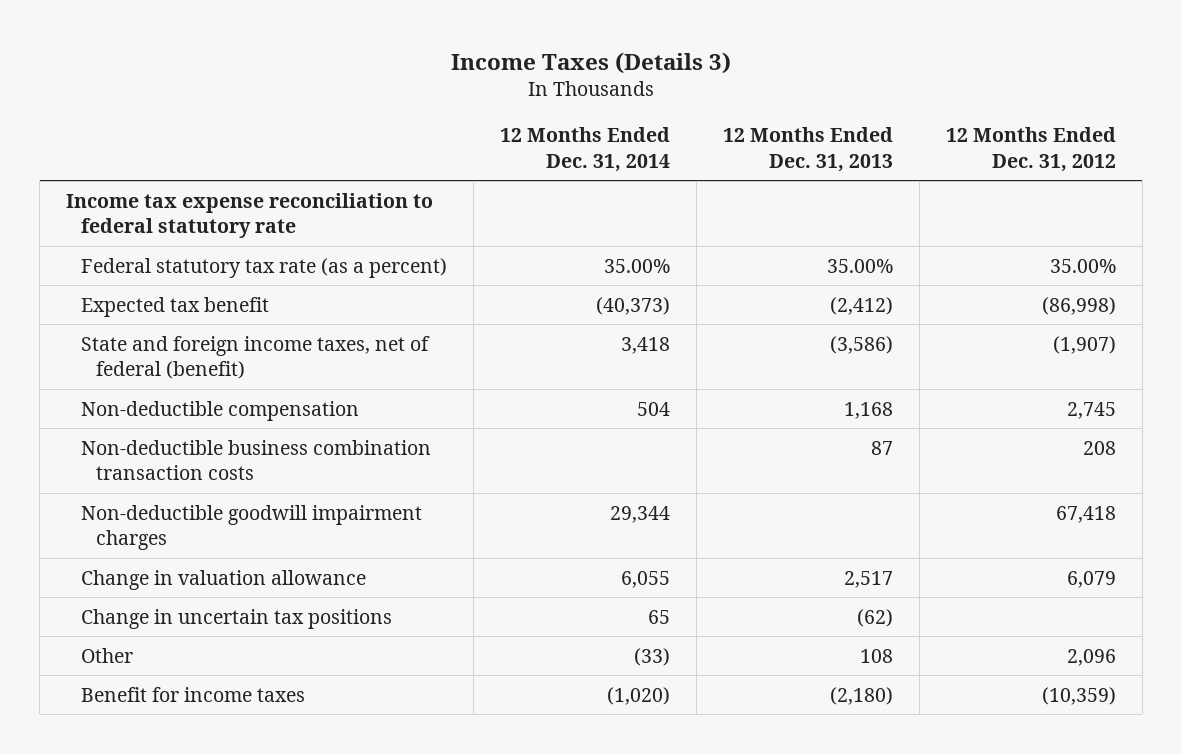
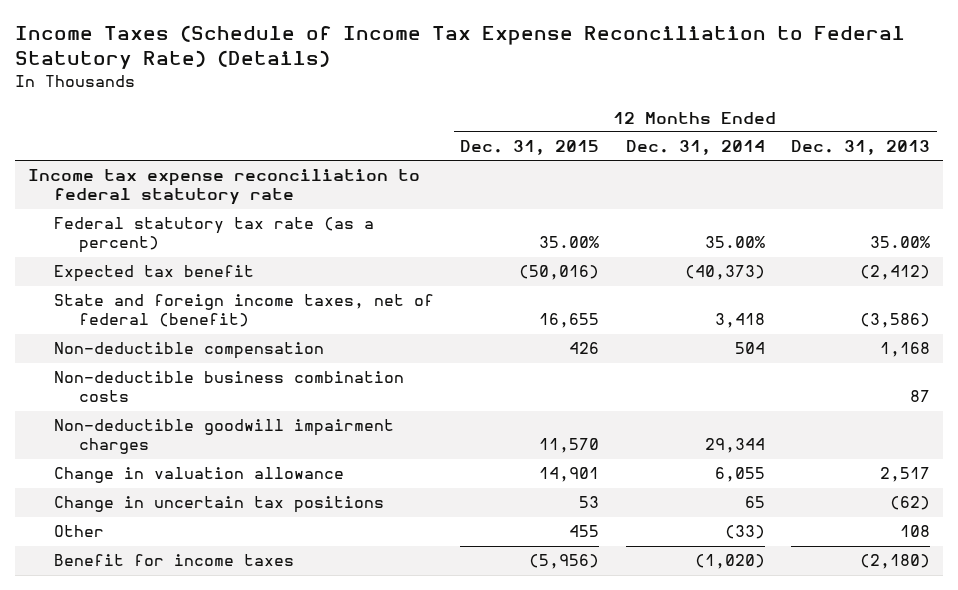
- Income Taxes (Details 3)
+ Income Taxes (Schedule of Income Tax Expense Reconciliation to Federal Statutory Rate) (Details)
- | 12 Months Ended Dec. 31, 2014 | 12 Months Ended Dec. 31, 2013 | 12 Months Ended Dec. 31, 2012
+ | 12 Months Ended Dec. 31, 2015 | 12 Months Ended Dec. 31, 2014 | 12 Months Ended Dec. 31, 2013
- Non-deductible business combination transaction costs | | 87 | 208
+ Non-deductible business combination costs | | | 87

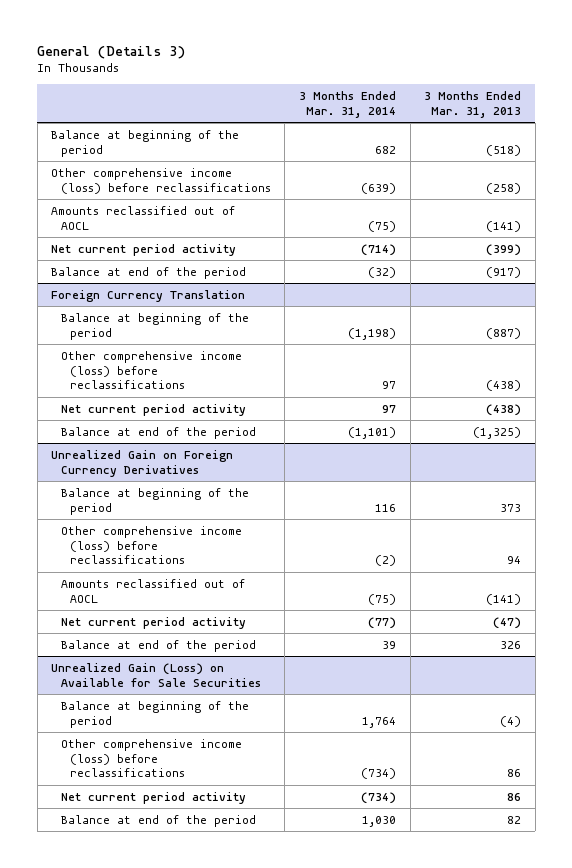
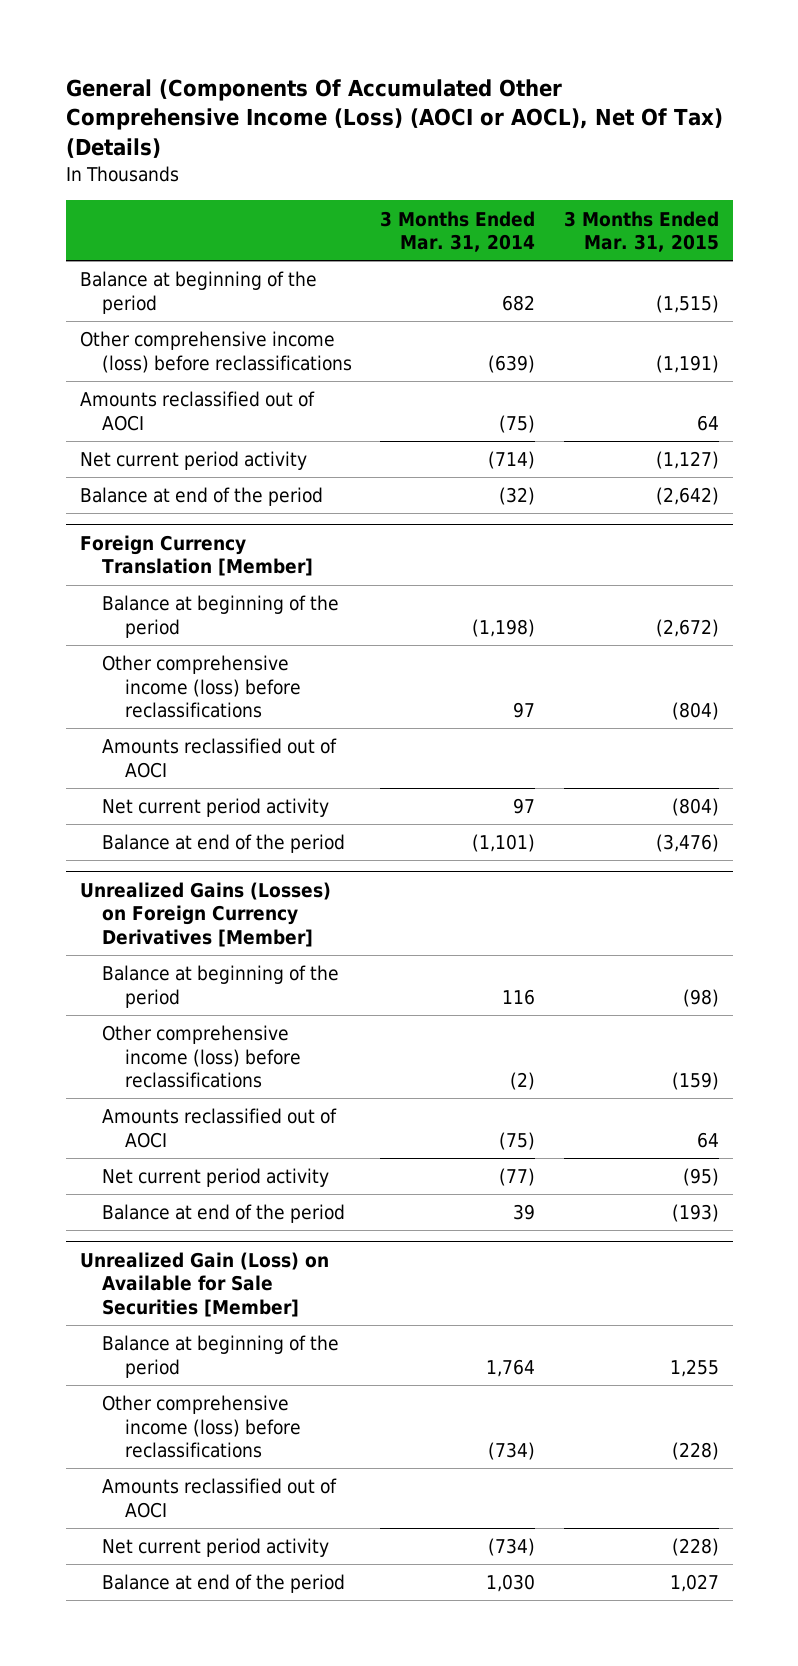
- General (Details 3)
+ General (Components Of Accumulated Other Comprehensive Income (Loss) (AOCI or AOCL), Net Of Tax) (Details)
- | 3 Months Ended Mar. 31, 2014 | 3 Months Ended Mar. 31, 2013
+ | 3 Months Ended Mar. 31, 2014 | 3 Months Ended Mar. 31, 2015
- Amounts reclassified out of AOCL | (75) | (141)
+ Amounts reclassified out of AOCI | (75) | 64
- Foreign Currency Translation
+ Foreign Currency Translation [Member]
+ Amounts reclassified out of AOCI
- Unrealized Gain on Foreign Currency Derivatives
+ Unrealized Gains (Losses) on Foreign Currency Derivatives [Member]
- Amounts reclassified out of AOCL | (75) | (141)
+ Amounts reclassified out of AOCI | (75) | 64
- Unrealized Gain (Loss) on Available for Sale Securities
+ Unrealized Gain (Loss) on Available for Sale Securities [Member]
+ Amounts reclassified out of AOCI

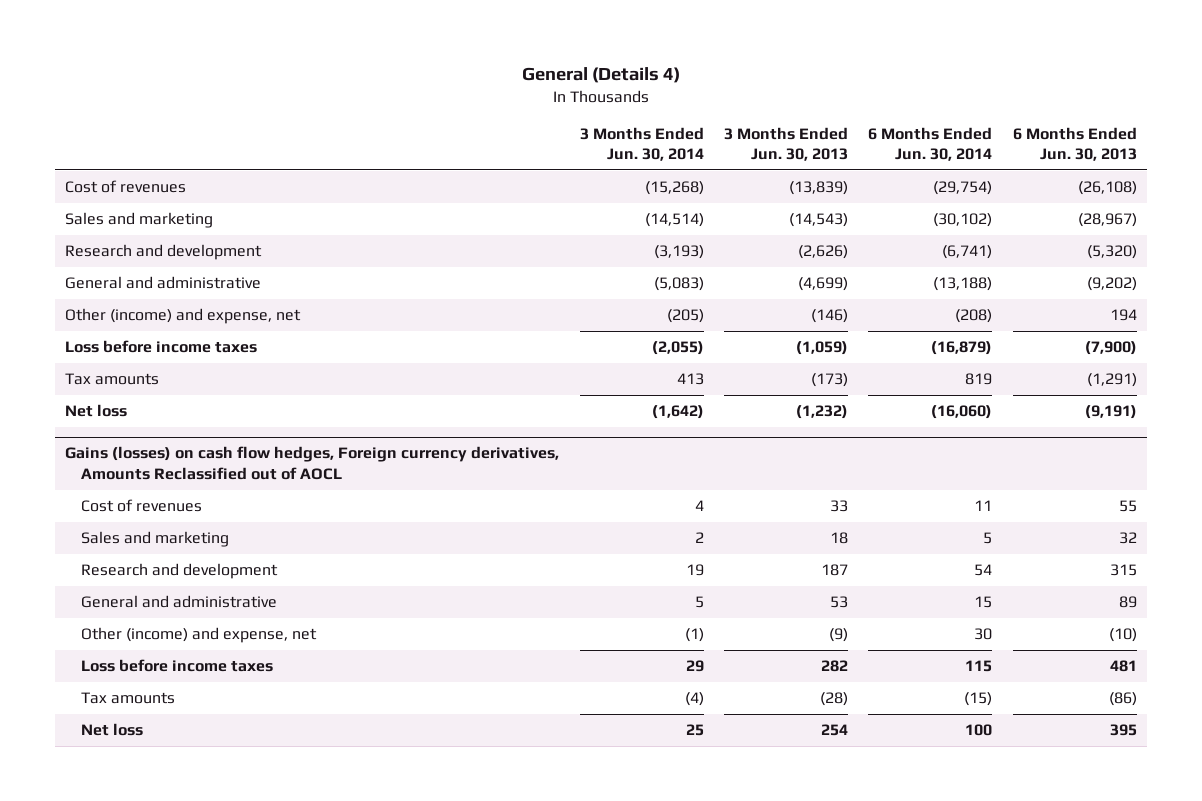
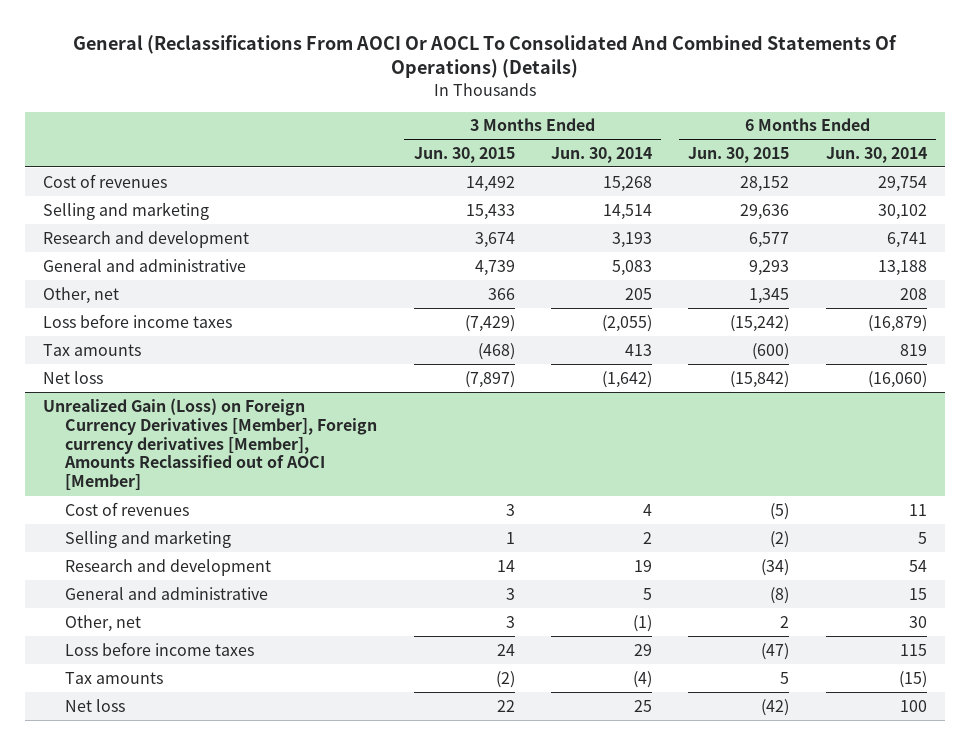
- General (Details 4)
+ General (Reclassifications From AOCI Or AOCL To Consolidated And Combined Statements Of Operations) (Details)
- | 3 Months Ended Jun. 30, 2014 | 3 Months Ended Jun. 30, 2013 | 6 Months Ended Jun. 30, 2014 | 6 Months Ended Jun. 30, 2013
+ | 3 Months Ended Jun. 30, 2015 | 3 Months Ended Jun. 30, 2014 | 6 Months Ended Jun. 30, 2015 | 6 Months Ended Jun. 30, 2014
- Cost of revenues | (15,268) | (13,839) | (29,754) | (26,108)
- Sales and marketing | (14,514) | (14,543) | (30,102) | (28,967)
- Research and development | (3,193) | (2,626) | (6,741) | (5,320)
- General and administrative | (5,083) | (4,699) | (13,188) | (9,202)
- Other (income) and expense, net | (205) | (146) | (208) | 194
+ Cost of revenues | 14,492 | 15,268 | 28,152 | 29,754
+ Selling and marketing | 15,433 | 14,514 | 29,636 | 30,102
+ Research and development | 3,674 | 3,193 | 6,577 | 6,741
+ General and administrative | 4,739 | 5,083 | 9,293 | 13,188
+ Other, net | 366 | 205 | 1,345 | 208
- Gains (losses) on cash flow hedges, Foreign currency derivatives, Amounts Reclassified out of AOCL
+ Unrealized Gain (Loss) on Foreign Currency Derivatives [Member], Foreign currency derivatives [Member], Amounts Reclassified out of AOCI [Member]
- Sales and marketing | 2 | 18 | 5 | 32
+ Selling and marketing | 1 | 2 | (2) | 5
- Other (income) and expense, net | (1) | (9) | 30 | (10)
+ Other, net | 3 | (1) | 2 | 30

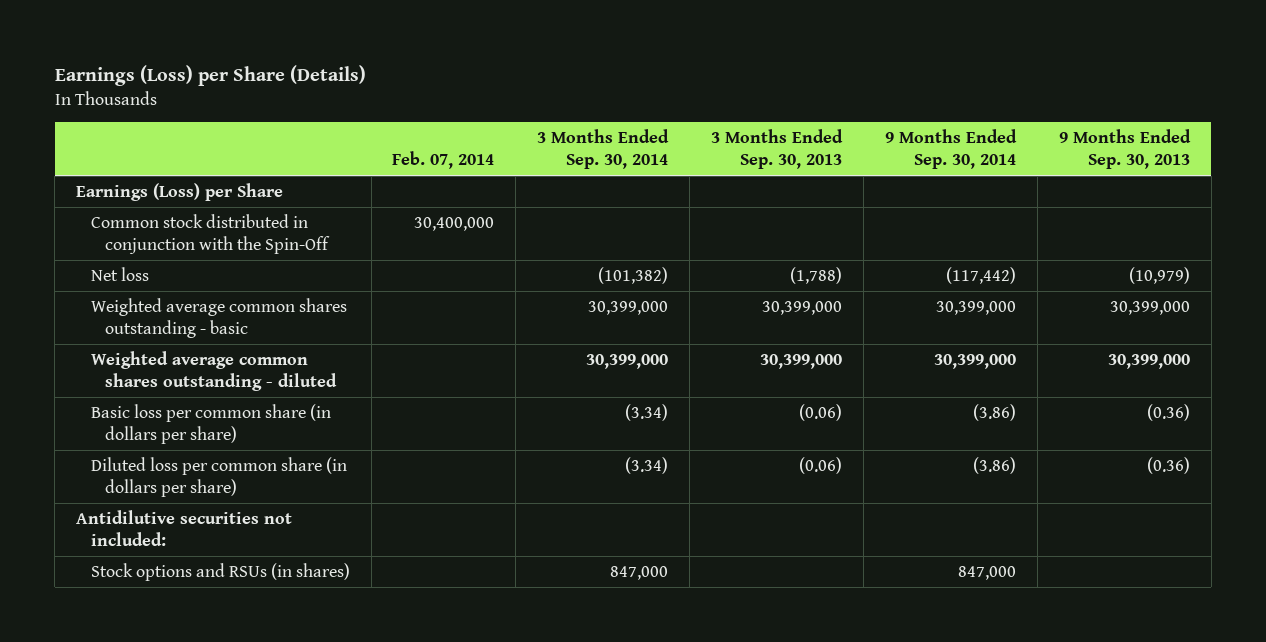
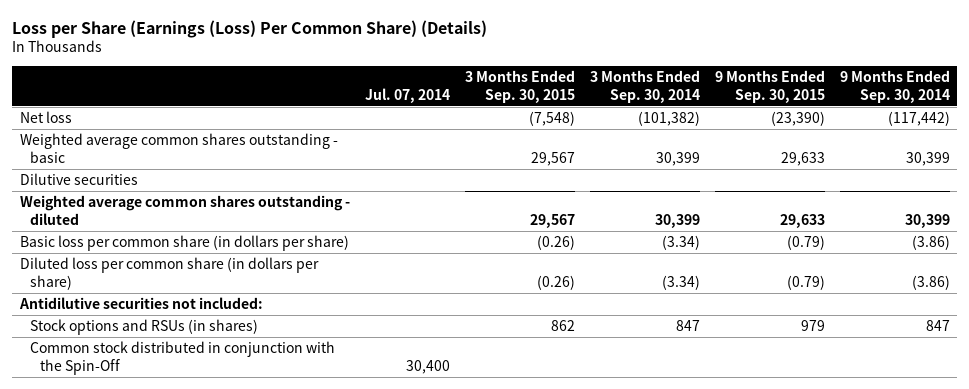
- Earnings (Loss) per Share (Details)
+ Loss per Share (Earnings (Loss) Per Common Share) (Details)
- | Feb. 07, 2014 | 3 Months Ended Sep. 30, 2014 | 3 Months Ended Sep. 30, 2013 | 9 Months Ended Sep. 30, 2014 | 9 Months Ended Sep. 30, 2013
+ | Jul. 07, 2014 | 3 Months Ended Sep. 30, 2015 | 3 Months Ended Sep. 30, 2014 | 9 Months Ended Sep. 30, 2015 | 9 Months Ended Sep. 30, 2014
- Earnings (Loss) per Share
- Weighted average common shares outstanding - basic | | 30,399,000 | 30,399,000 | 30,399,000 | 30,399,000
- Weighted average common shares outstanding - diluted | | 30,399,000 | 30,399,000 | 30,399,000 | 30,399,000
+ Weighted average common shares outstanding - basic | | 29,567 | 30,399 | 29,633 | 30,399
+ Dilutive securities
+ Weighted average common shares outstanding - diluted | | 29,567 | 30,399 | 29,633 | 30,399
- Stock options and RSUs (in shares) | | 847,000 | | 847,000 |
+ Stock options and RSUs (in shares) | | 862 | 847 | 979 | 847
moved down: Common stock distributed in conjunction with the Spin-Off | 30,400 | | | |

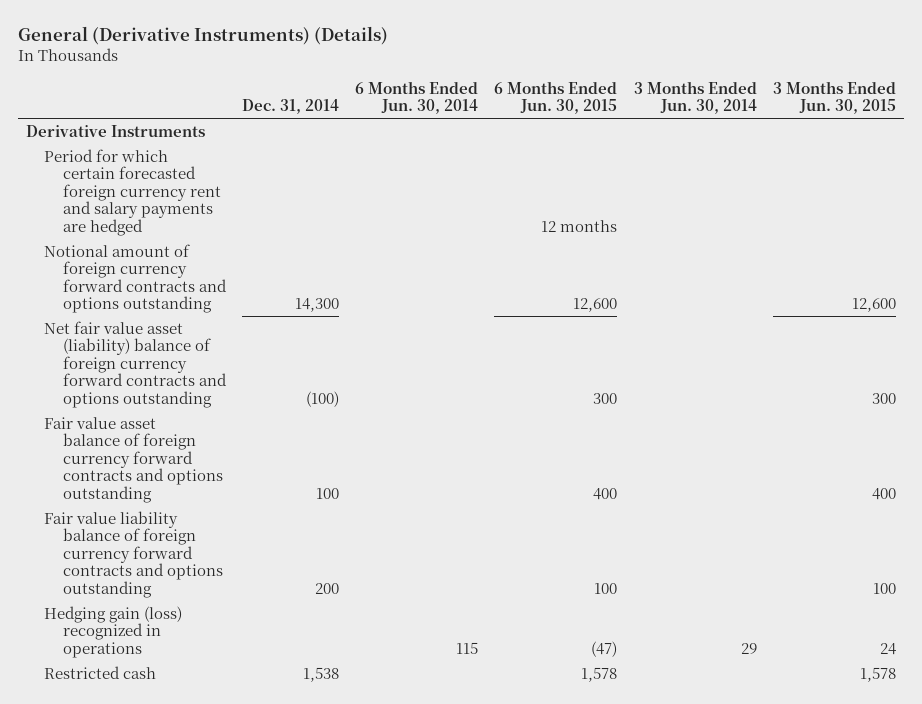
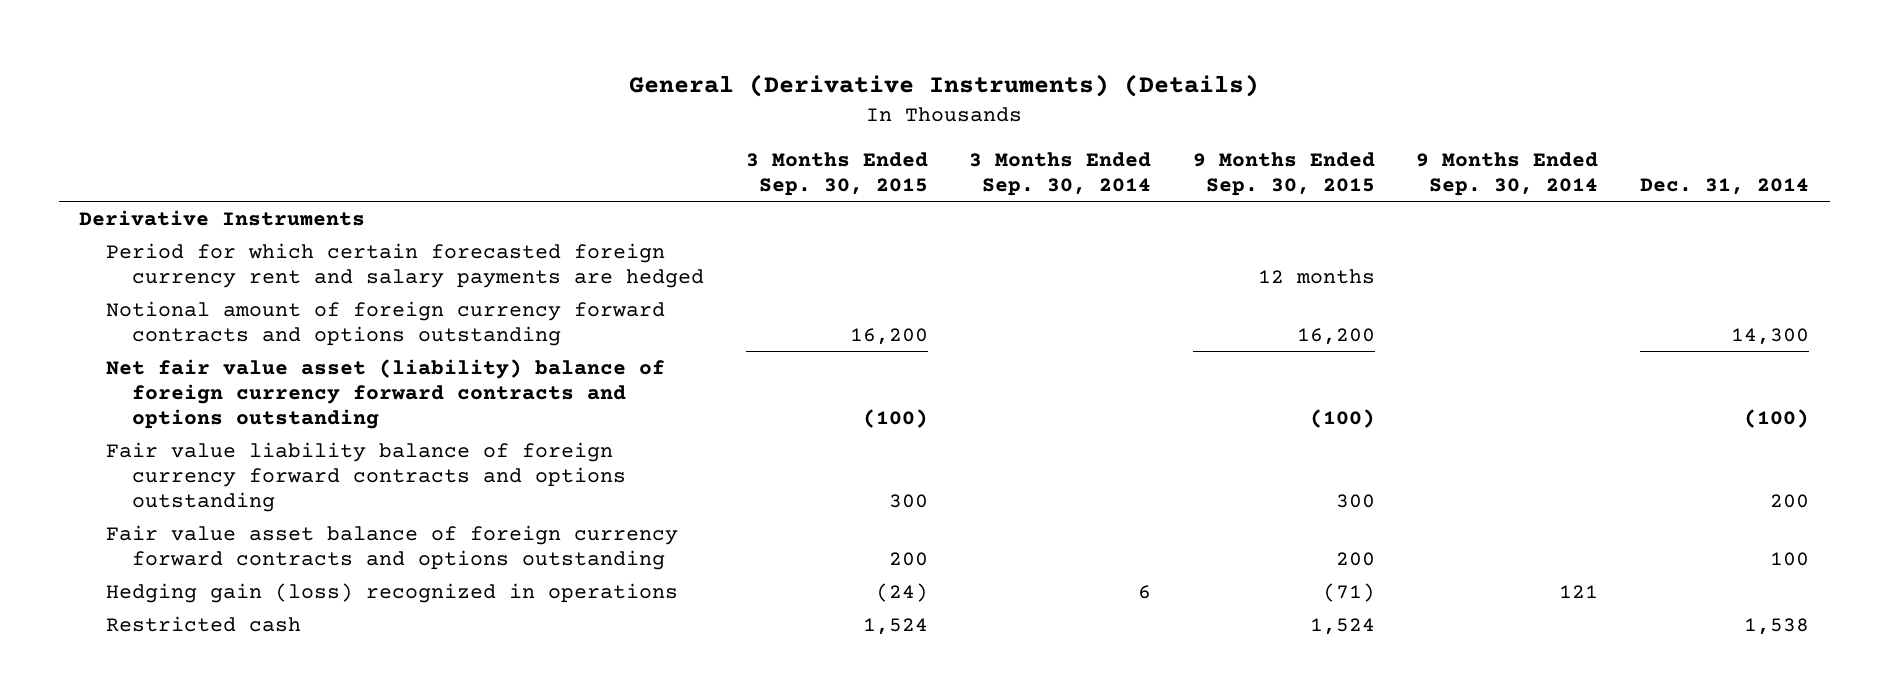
- | Dec. 31, 2014 | 6 Months Ended Jun. 30, 2014 | 6 Months Ended Jun. 30, 2015 | 3 Months Ended Jun. 30, 2014 | 3 Months Ended Jun. 30, 2015
+ | 3 Months Ended Sep. 30, 2015 | 3 Months Ended Sep. 30, 2014 | 9 Months Ended Sep. 30, 2015 | 9 Months Ended Sep. 30, 2014 | Dec. 31, 2014
moved down: Fair value asset balance of foreign currency forward contracts and options outstanding | 200 | | 200 | | 100

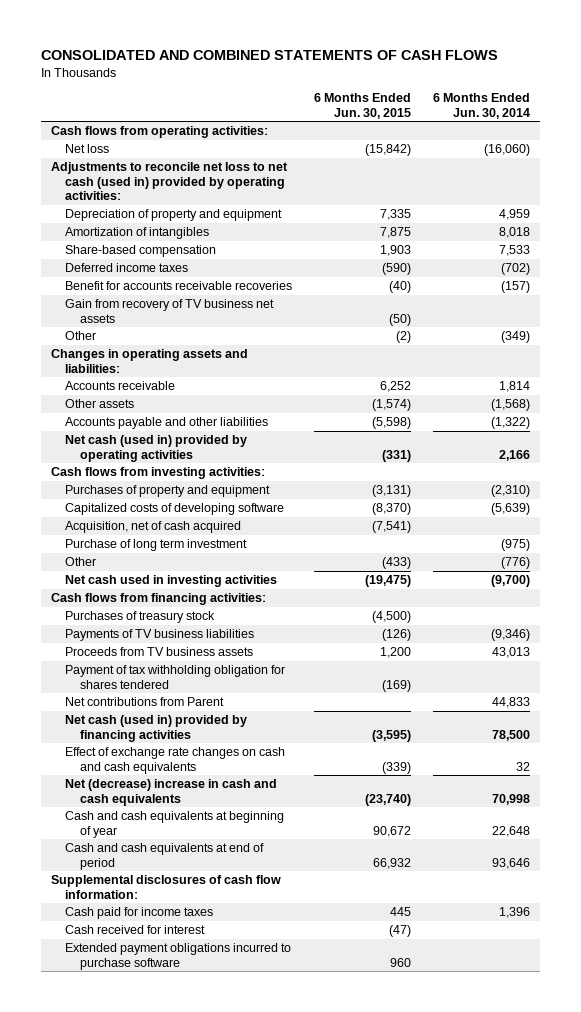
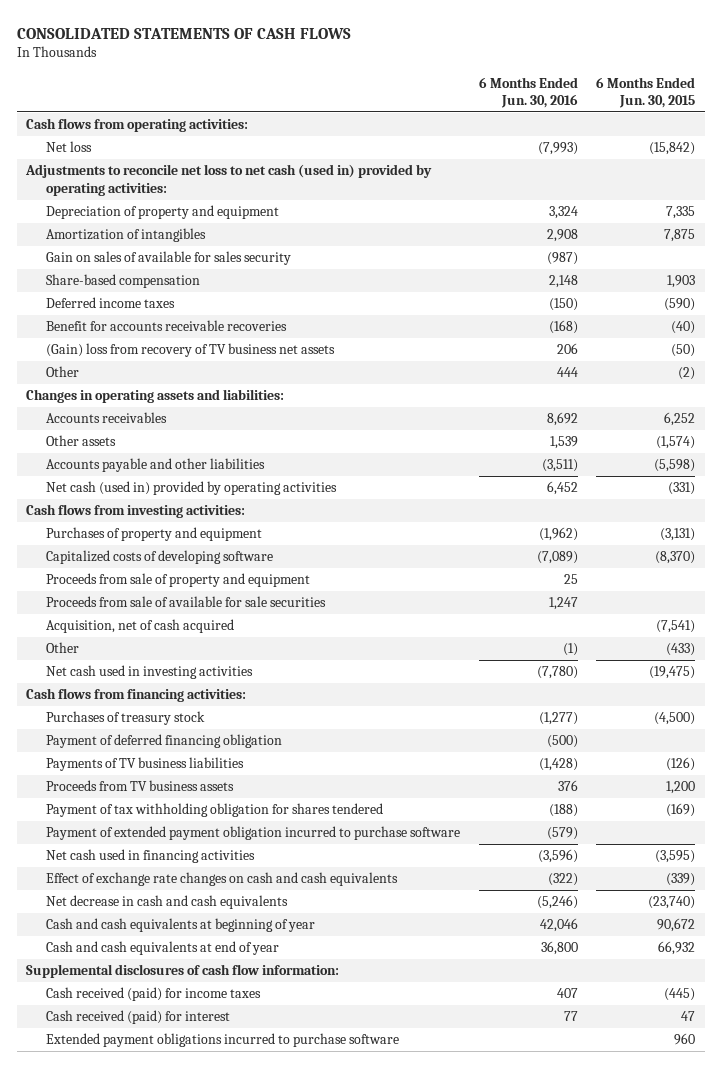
- CONSOLIDATED AND COMBINED STATEMENTS OF CASH FLOWS
+ CONSOLIDATED STATEMENTS OF CASH FLOWS
- | 6 Months Ended Jun. 30, 2015 | 6 Months Ended Jun. 30, 2014
+ | 6 Months Ended Jun. 30, 2016 | 6 Months Ended Jun. 30, 2015
+ Gain on sales of available for sales security | (987) |
- Gain from recovery of TV business net assets | (50) |
+ (Gain) loss from recovery of TV business net assets | 206 | (50)
- Accounts receivable | 6,252 | 1,814
+ Accounts receivables | 8,692 | 6,252
+ Proceeds from sale of property and equipment | 25 |
+ Proceeds from sale of available for sale securities | 1,247 |
- Purchase of long term investment | | (975)
+ Payment of deferred financing obligation | (500) |
- Net contributions from Parent | | 44,833
- Net cash (used in) provided by financing activities | (3,595) | 78,500
+ Payment of extended payment obligation incurred to purchase software | (579) |
+ Net cash used in financing activities | (3,596) | (3,595)
- Net (decrease) increase in cash and cash equivalents | (23,740) | 70,998
+ Net decrease in cash and cash equivalents | (5,246) | (23,740)
- Cash and cash equivalents at end of period | 66,932 | 93,646
+ Cash and cash equivalents at end of year | 36,800 | 66,932
- Cash paid for income taxes | 445 | 1,396
- Cash received for interest | (47) |
+ Cash received (paid) for income taxes | 407 | (445)
+ Cash received (paid) for interest | 77 | 47

